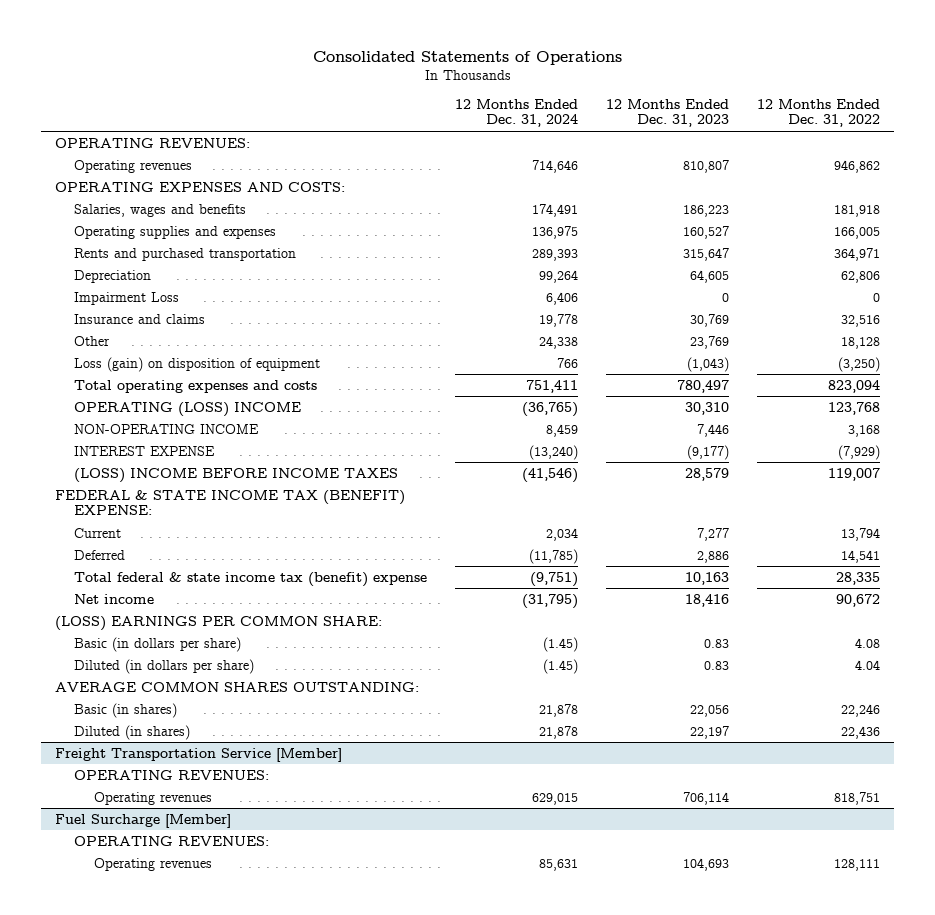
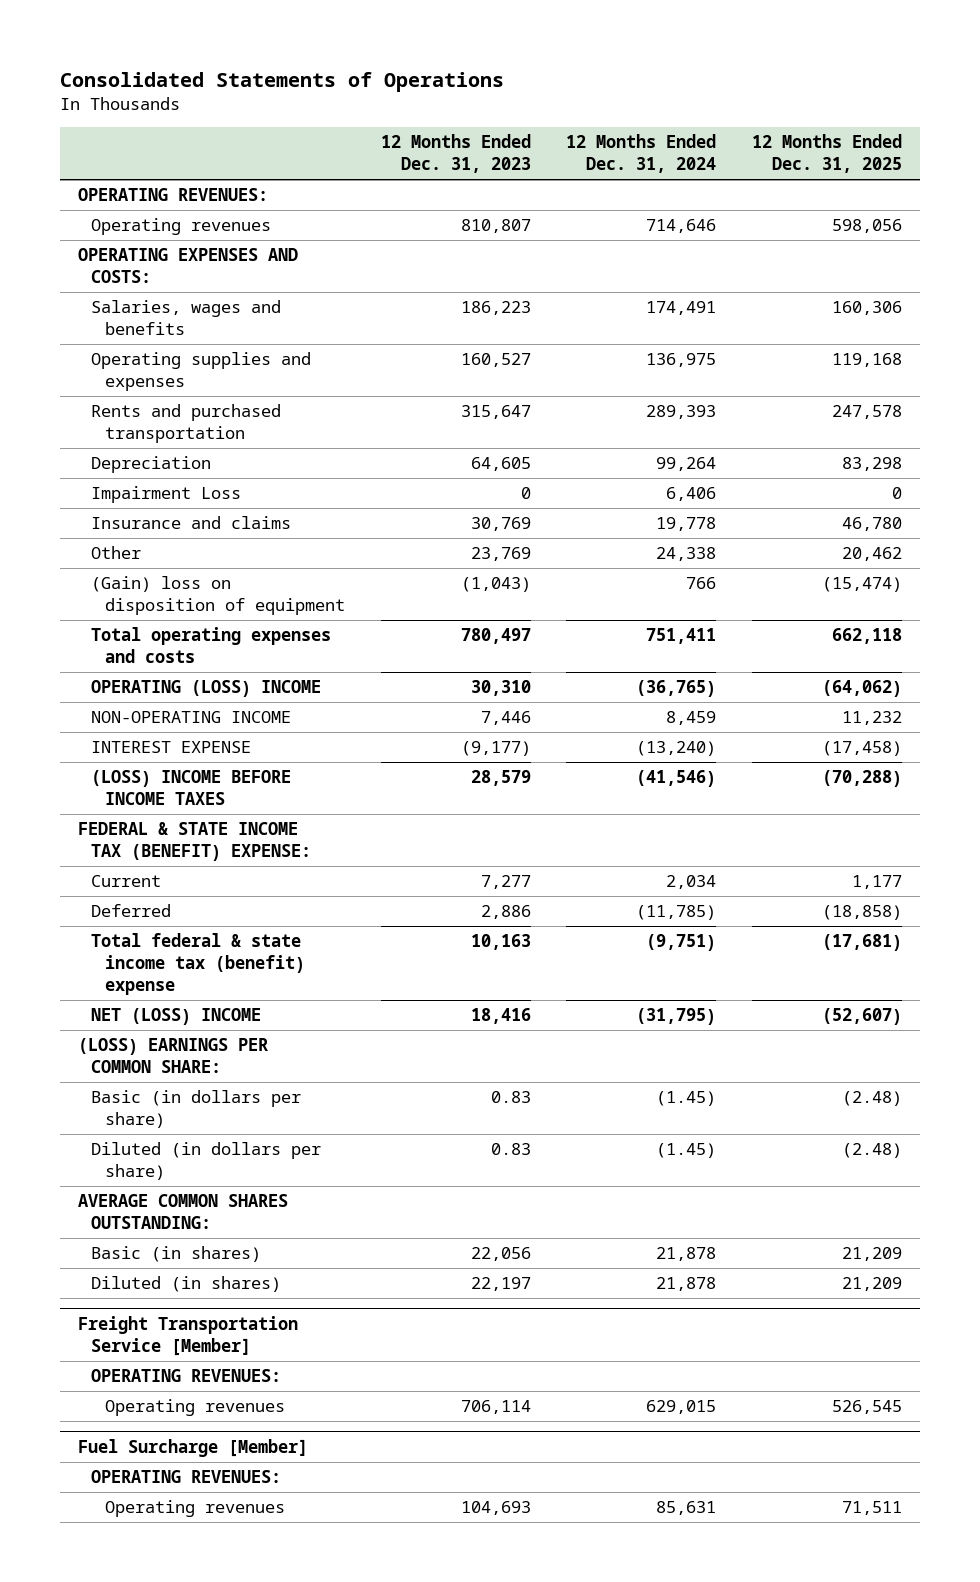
- | 12 Months Ended Dec. 31, 2024 | 12 Months Ended Dec. 31, 2023 | 12 Months Ended Dec. 31, 2022
+ | 12 Months Ended Dec. 31, 2023 | 12 Months Ended Dec. 31, 2024 | 12 Months Ended Dec. 31, 2025
- Loss (gain) on disposition of equipment | 766 | (1,043) | (3,250)
+ (Gain) loss on disposition of equipment | (1,043) | 766 | (15,474)
- Net income | (31,795) | 18,416 | 90,672
+ NET (LOSS) INCOME | 18,416 | (31,795) | (52,607)

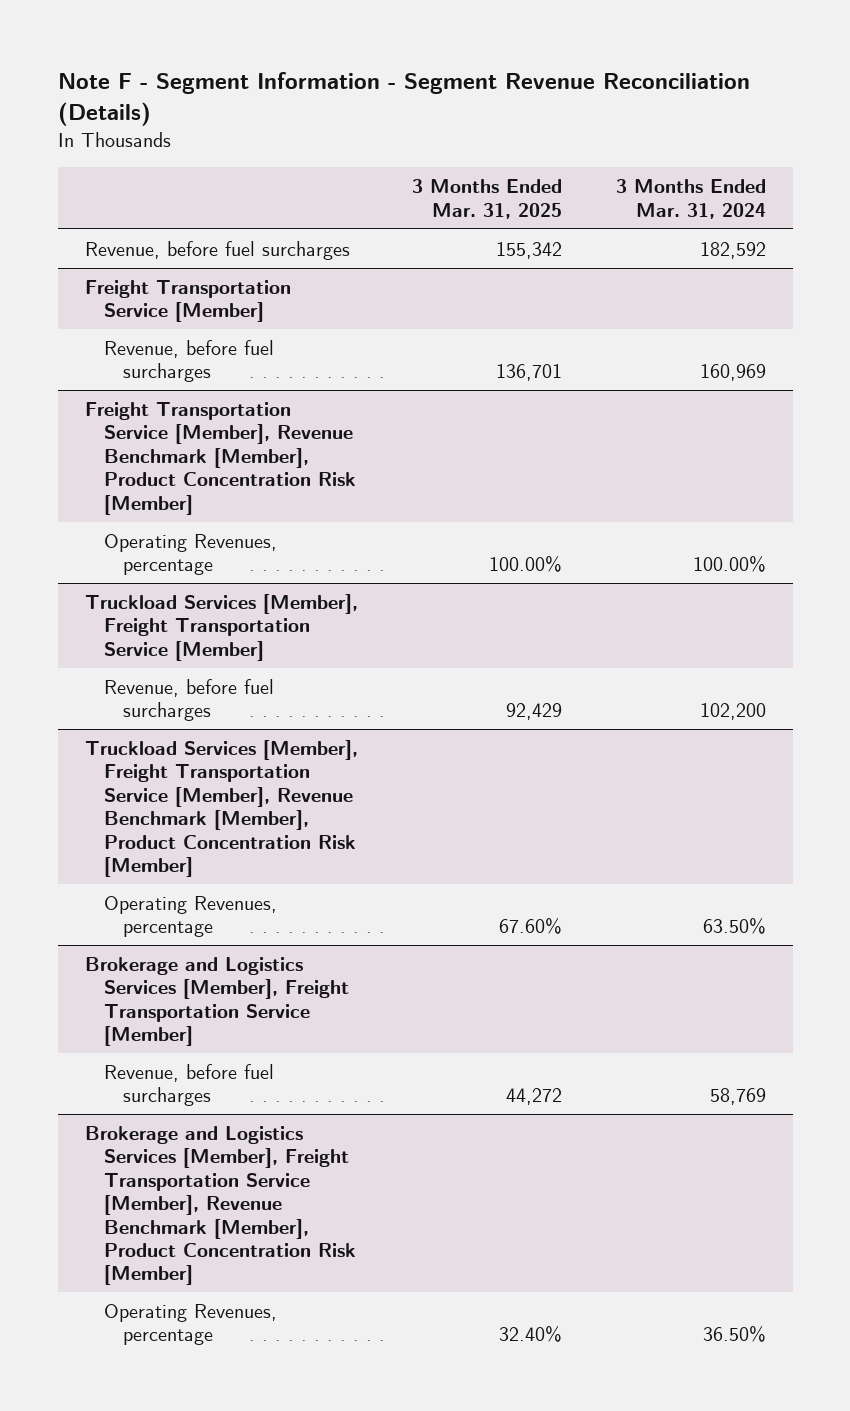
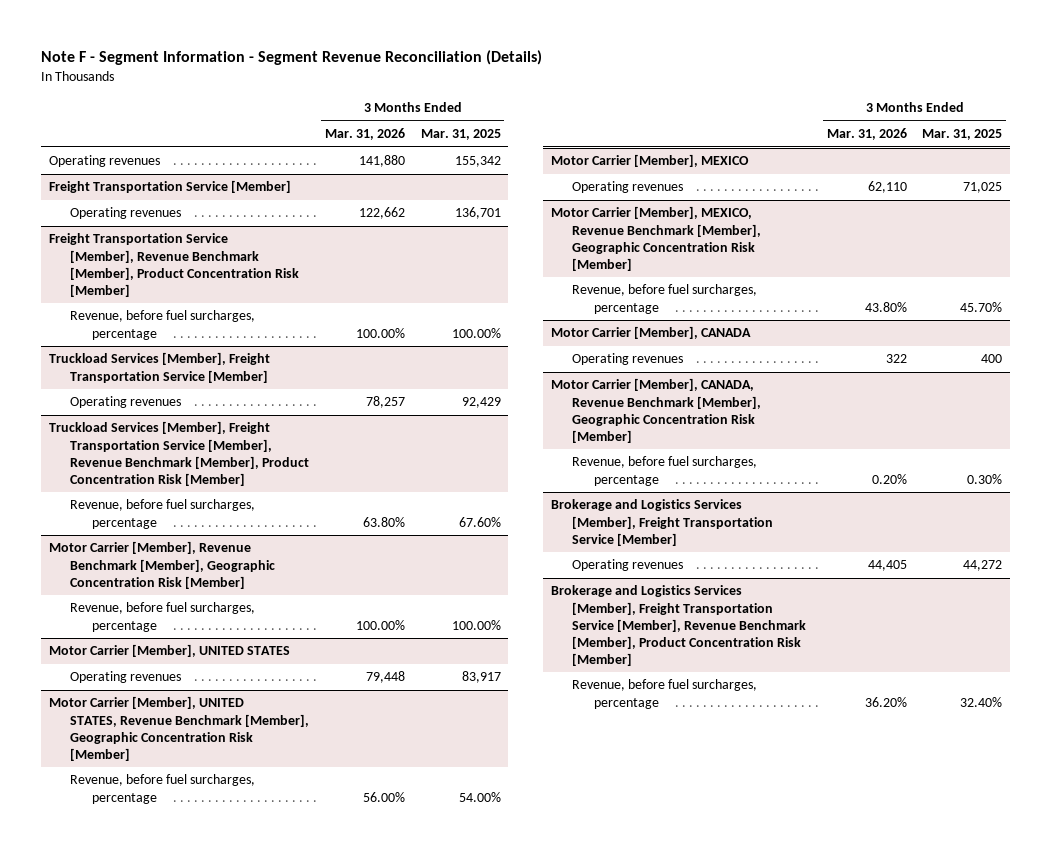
- | 3 Months Ended Mar. 31, 2025 | 3 Months Ended Mar. 31, 2024
+ | 3 Months Ended Mar. 31, 2026 | 3 Months Ended Mar. 31, 2025
- Revenue, before fuel surcharges | 155,342 | 182,592
+ Operating revenues | 141,880 | 155,342
@ Freight Transportation Service [Member]
- Revenue, before fuel surcharges | 136,701 | 160,969
+ Operating revenues | 122,662 | 136,701
@ Freight Transportation Service [Member], Revenue Benchmark [Member], Product Concentration Risk [Member]
- Operating Revenues, percentage | 100.00% | 100.00%
+ Revenue, before fuel surcharges, percentage | 100.00% | 100.00%
@ Truckload Services [Member], Freight Transportation Service [Member]
- Revenue, before fuel surcharges | 92,429 | 102,200
+ Operating revenues | 78,257 | 92,429
@ Truckload Services [Member], Freight Transportation Service [Member], Revenue Benchmark [Member], Product Concentration Risk [Member]
- Operating Revenues, percentage | 67.60% | 63.50%
+ Revenue, before fuel surcharges, percentage | 63.80% | 67.60%
+ Motor Carrier [Member], Revenue Benchmark [Member], Geographic Concentration Risk [Member]
+ Revenue, before fuel surcharges, percentage | 100.00% | 100.00%
+ Motor Carrier [Member], UNITED STATES
+ Operating revenues | 79,448 | 83,917
+ Motor Carrier [Member], UNITED STATES, Revenue Benchmark [Member], Geographic Concentration Risk [Member]
+ Revenue, before fuel surcharges, percentage | 56.00% | 54.00%
+ Motor Carrier [Member], MEXICO
+ Operating revenues | 62,110 | 71,025
+ Motor Carrier [Member], MEXICO, Revenue Benchmark [Member], Geographic Concentration Risk [Member]
+ Revenue, before fuel surcharges, percentage | 43.80% | 45.70%
+ Motor Carrier [Member], CANADA
+ Operating revenues | 322 | 400
+ Motor Carrier [Member], CANADA, Revenue Benchmark [Member], Geographic Concentration Risk [Member]
+ Revenue, before fuel surcharges, percentage | 0.20% | 0.30%
@ Brokerage and Logistics Services [Member], Freight Transportation Service [Member]
- Revenue, before fuel surcharges | 44,272 | 58,769
+ Operating revenues | 44,405 | 44,272
@ Brokerage and Logistics Services [Member], Freight Transportation Service [Member], Revenue Benchmark [Member], Product Concentration Risk [Member]
- Operating Revenues, percentage | 32.40% | 36.50%
+ Revenue, before fuel surcharges, percentage | 36.20% | 32.40%

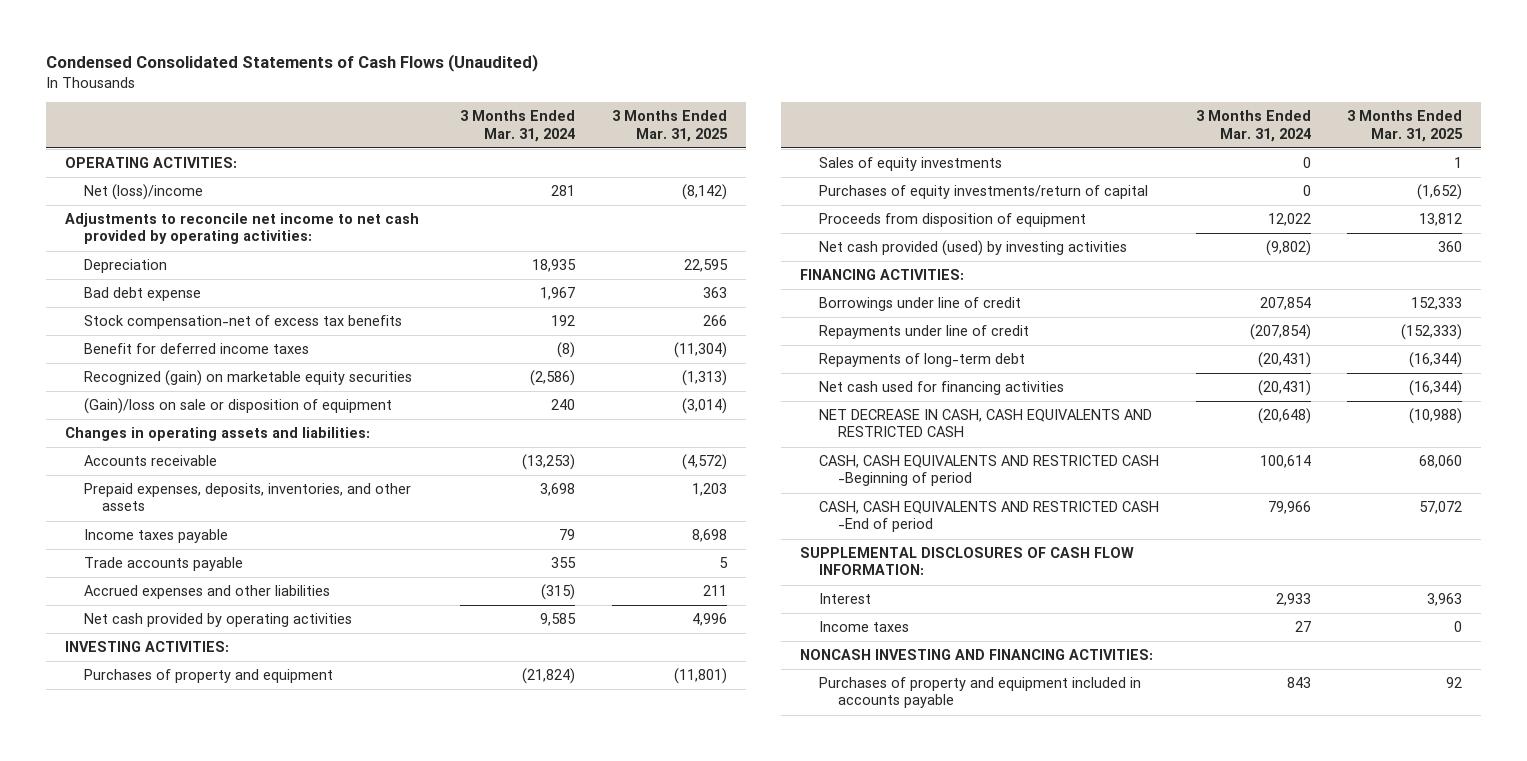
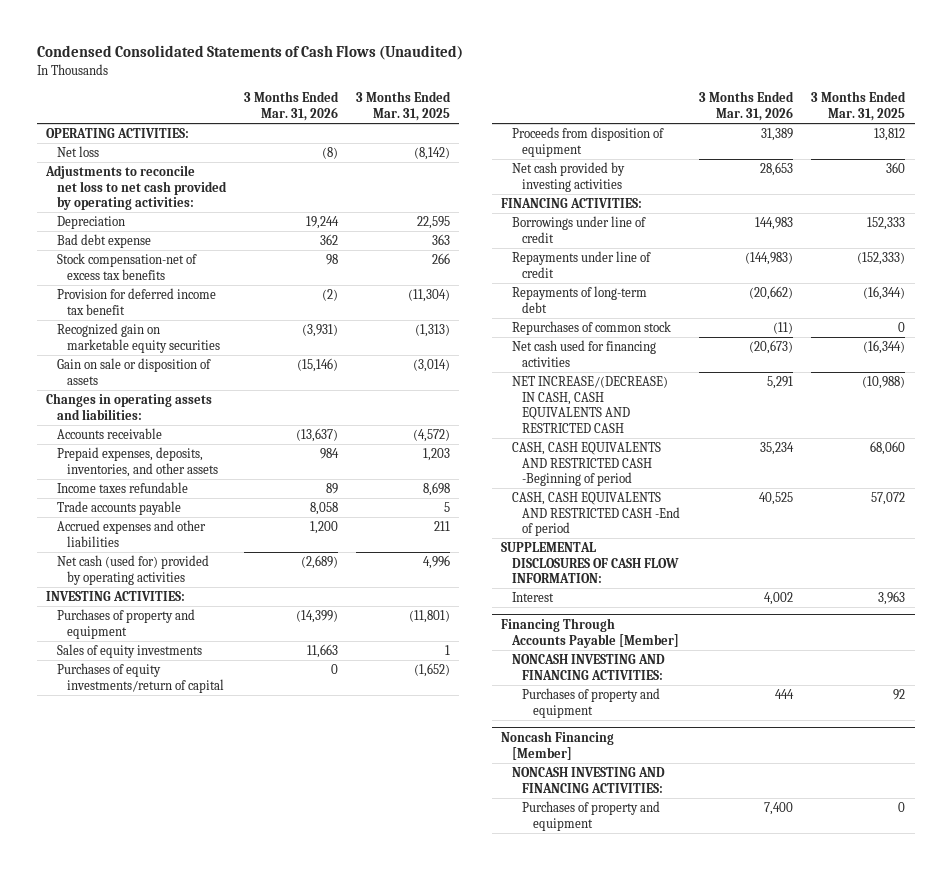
- | 3 Months Ended Mar. 31, 2024 | 3 Months Ended Mar. 31, 2025
+ | 3 Months Ended Mar. 31, 2026 | 3 Months Ended Mar. 31, 2025
- Net (loss)/income | 281 | (8,142)
- Adjustments to reconcile net income to net cash provided by operating activities:
+ Net loss | (8) | (8,142)
+ Adjustments to reconcile net loss to net cash provided by operating activities:
- Benefit for deferred income taxes | (8) | (11,304)
- Recognized (gain) on marketable equity securities | (2,586) | (1,313)
- (Gain)/loss on sale or disposition of equipment | 240 | (3,014)
+ Provision for deferred income tax benefit | (2) | (11,304)
+ Recognized gain on marketable equity securities | (3,931) | (1,313)
+ Gain on sale or disposition of assets | (15,146) | (3,014)
- Income taxes payable | 79 | 8,698
+ Income taxes refundable | 89 | 8,698
- Net cash provided by operating activities | 9,585 | 4,996
+ Net cash (used for) provided by operating activities | (2,689) | 4,996
- Net cash provided (used) by investing activities | (9,802) | 360
+ Net cash provided by investing activities | 28,653 | 360
+ Repurchases of common stock | (11) | 0
- NET DECREASE IN CASH, CASH EQUIVALENTS AND RESTRICTED CASH | (20,648) | (10,988)
+ NET INCREASE/(DECREASE) IN CASH, CASH EQUIVALENTS AND RESTRICTED CASH | 5,291 | (10,988)
- Income taxes | 27 | 0
+ Financing Through Accounts Payable [Member]
- Purchases of property and equipment included in accounts payable | 843 | 92
+ Purchases of property and equipment | 444 | 92
+ Noncash Financing [Member]
+ NONCASH INVESTING AND FINANCING ACTIVITIES:
+ Purchases of property and equipment | 7,400 | 0

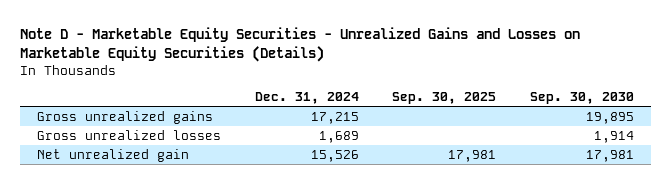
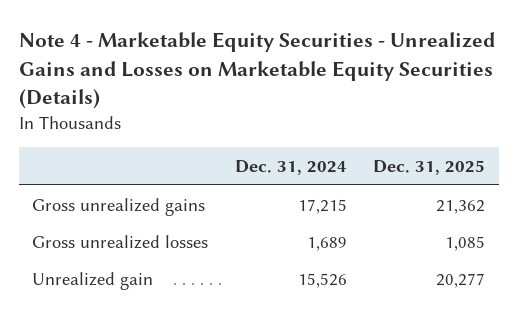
- Note D - Marketable Equity Securities - Unrealized Gains and Losses on Marketable Equity Securities (Details)
+ Note 4 - Marketable Equity Securities - Unrealized Gains and Losses on Marketable Equity Securities (Details)
- | Dec. 31, 2024 | Sep. 30, 2025 | Sep. 30, 2030
+ | Dec. 31, 2024 | Dec. 31, 2025
- Net unrealized gain | 15,526 | 17,981 | 17,981
+ Unrealized gain | 15,526 | 20,277

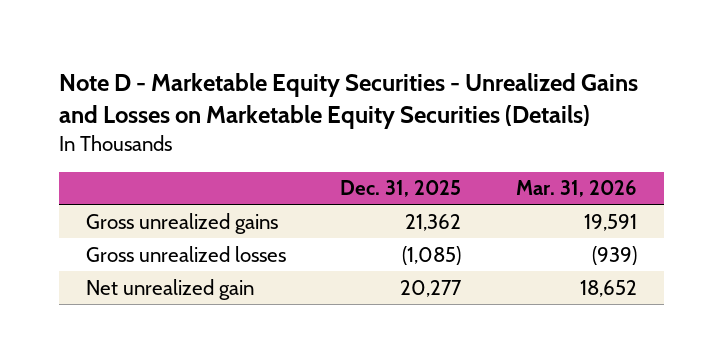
- Note 4 - Marketable Equity Securities - Unrealized Gains and Losses on Marketable Equity Securities (Details)
+ Note D - Marketable Equity Securities - Unrealized Gains and Losses on Marketable Equity Securities (Details)
- | Dec. 31, 2024 | Dec. 31, 2025
+ | Dec. 31, 2025 | Mar. 31, 2026
- Gross unrealized losses | 1,689 | 1,085
- Unrealized gain | 15,526 | 20,277
+ Gross unrealized losses | (1,085) | (939)
+ Net unrealized gain | 20,277 | 18,652

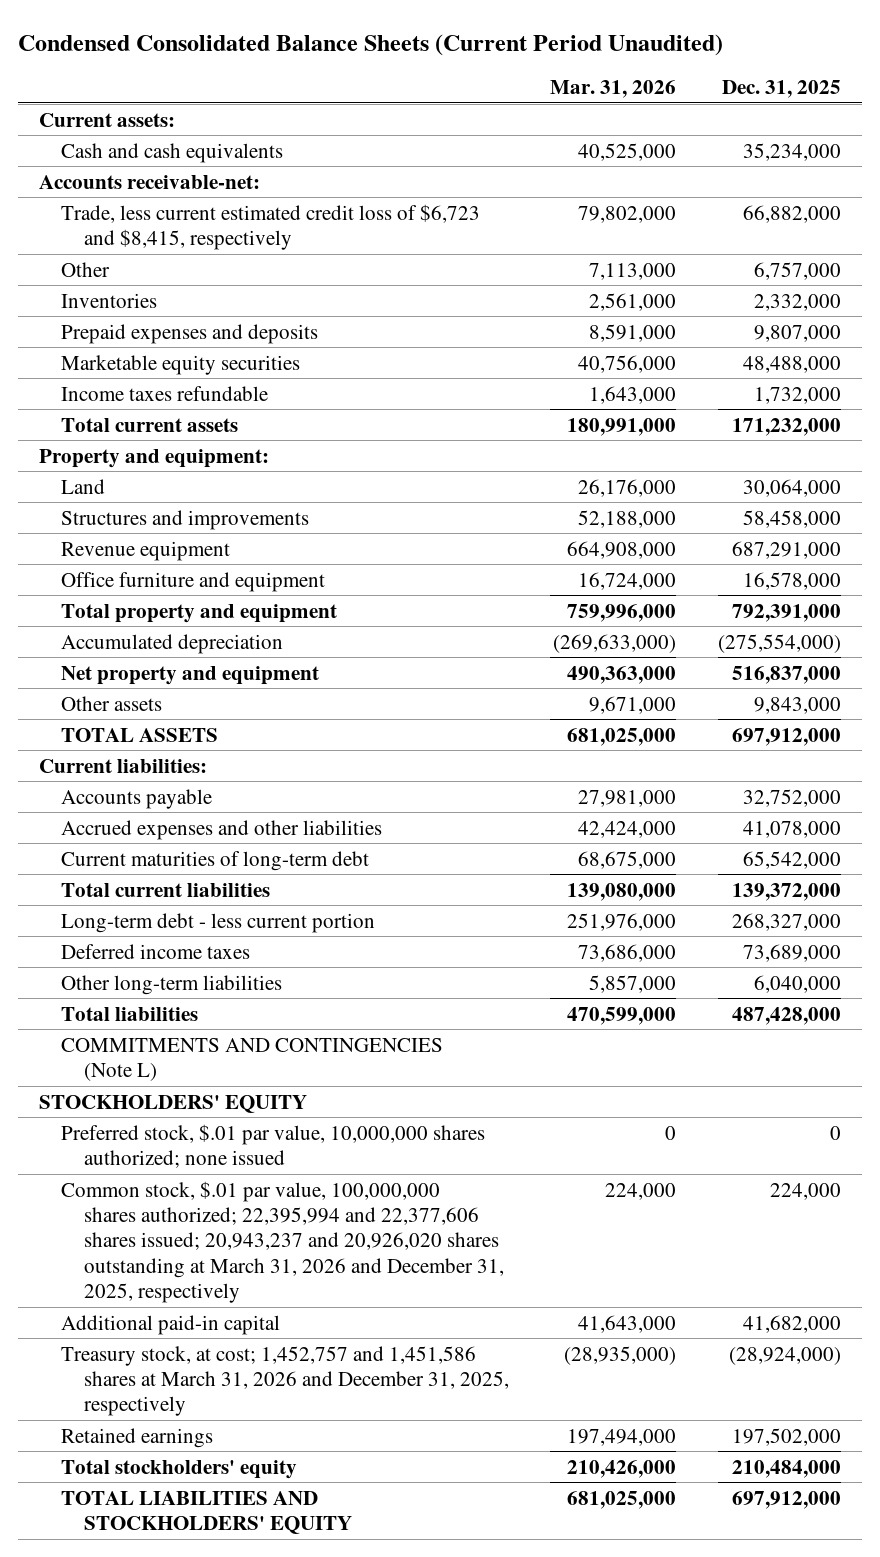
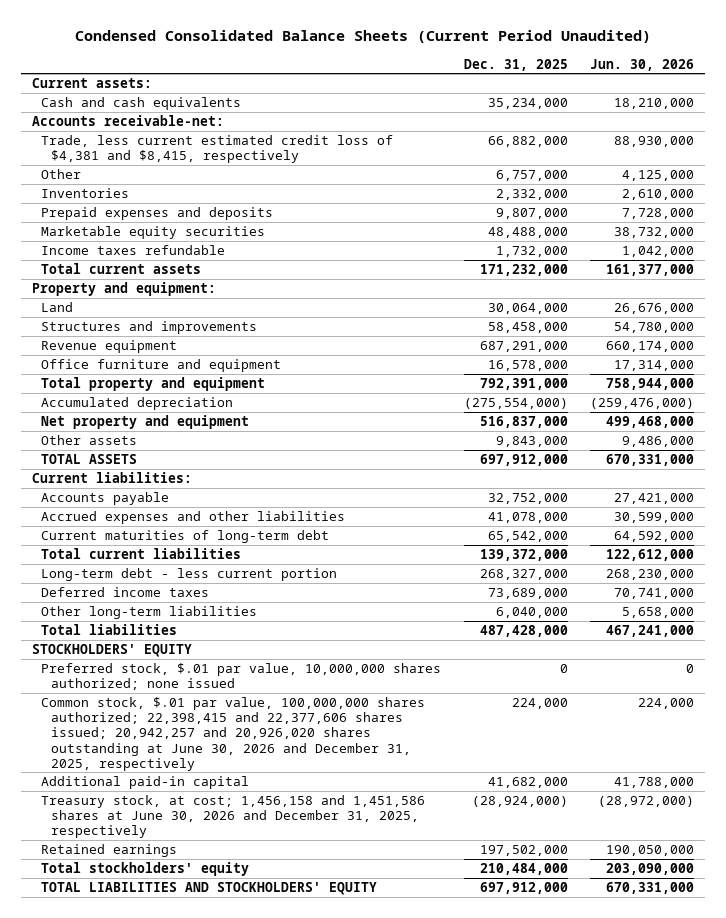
- | Mar. 31, 2026 | Dec. 31, 2025
+ | Dec. 31, 2025 | Jun. 30, 2026
- Trade, less current estimated credit loss of $6,723 and $8,415, respectively | 79,802,000 | 66,882,000
+ Trade, less current estimated credit loss of $4,381 and $8,415, respectively | 66,882,000 | 88,930,000
- COMMITMENTS AND CONTINGENCIES (Note L)
- Common stock, $.01 par value, 100,000,000 shares authorized; 22,395,994 and 22,377,606 shares issued; 20,943,237 and 20,926,020 shares outstanding at March 31, 2026 and December 31, 2025, respectively | 224,000 | 224,000
+ Common stock, $.01 par value, 100,000,000 shares authorized; 22,398,415 and 22,377,606 shares issued; 20,942,257 and 20,926,020 shares outstanding at June 30, 2026 and December 31, 2025, respectively | 224,000 | 224,000
- Treasury stock, at cost; 1,452,757 and 1,451,586 shares at March 31, 2026 and December 31, 2025, respectively | (28,935,000) | (28,924,000)
+ Treasury stock, at cost; 1,456,158 and 1,451,586 shares at June 30, 2026 and December 31, 2025, respectively | (28,924,000) | (28,972,000)

